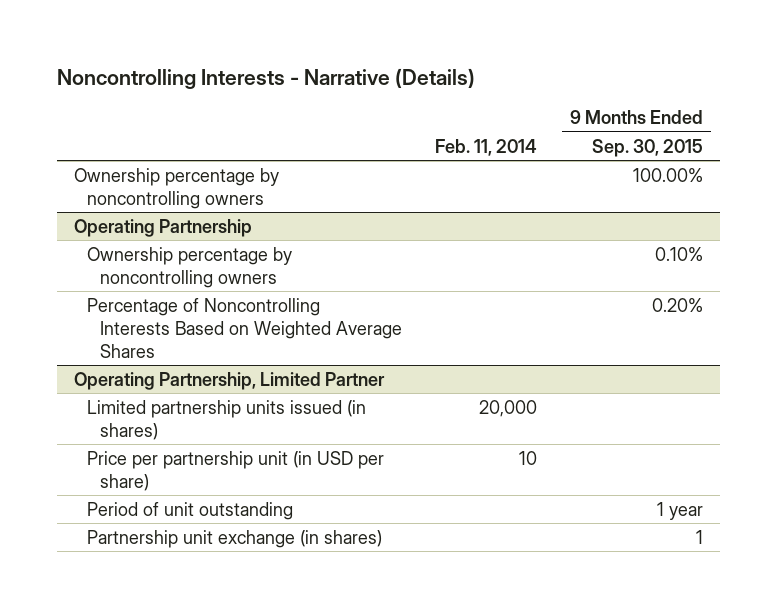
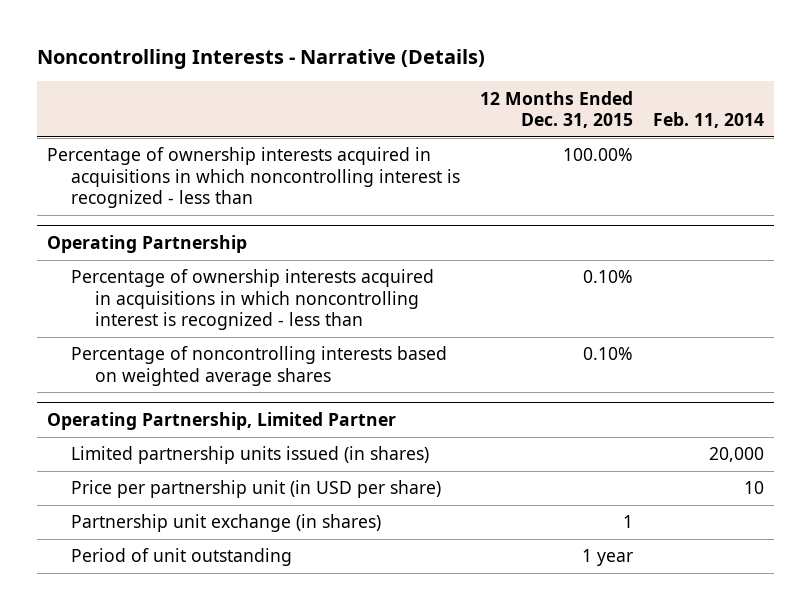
- | Feb. 11, 2014 | 9 Months Ended Sep. 30, 2015
+ | 12 Months Ended Dec. 31, 2015 | Feb. 11, 2014
- Ownership percentage by noncontrolling owners | | 100.00%
+ Percentage of ownership interests acquired in acquisitions in which noncontrolling interest is recognized - less than | 100.00% |
@ Operating Partnership
- Ownership percentage by noncontrolling owners | | 0.10%
- Percentage of Noncontrolling Interests Based on Weighted Average Shares | | 0.20%
+ Percentage of ownership interests acquired in acquisitions in which noncontrolling interest is recognized - less than | 0.10% |
+ Percentage of noncontrolling interests based on weighted average shares | 0.10% |
@ Operating Partnership, Limited Partner
moved down: Period of unit outstanding | 1 year |

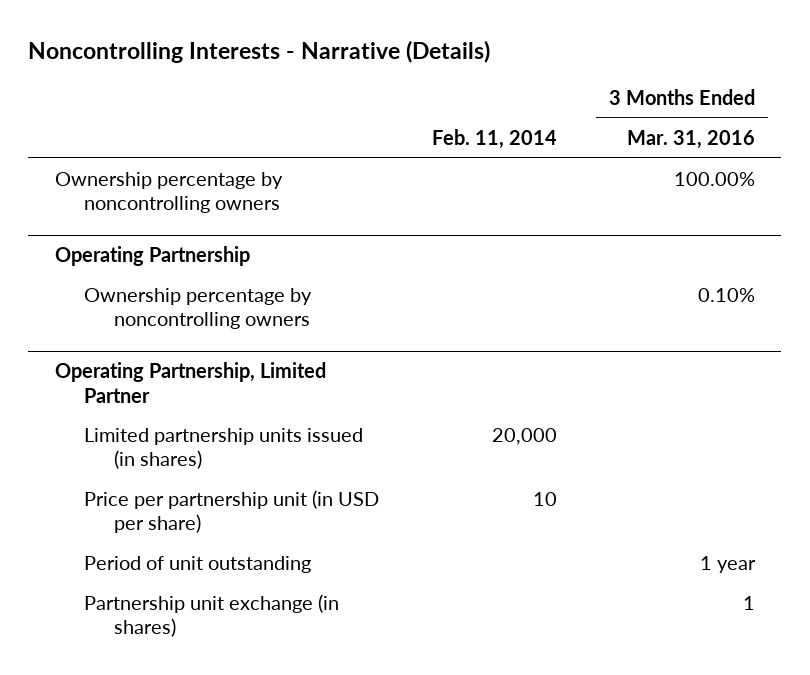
- | 12 Months Ended Dec. 31, 2015 | Feb. 11, 2014
+ | Feb. 11, 2014 | 3 Months Ended Mar. 31, 2016
- Percentage of ownership interests acquired in acquisitions in which noncontrolling interest is recognized - less than | 100.00% |
+ Ownership percentage by noncontrolling owners | | 100.00%
@ Operating Partnership
- Percentage of ownership interests acquired in acquisitions in which noncontrolling interest is recognized - less than | 0.10% |
- Percentage of noncontrolling interests based on weighted average shares | 0.10% |
+ Ownership percentage by noncontrolling owners | | 0.10%
@ Operating Partnership, Limited Partner
moved down: Partnership unit exchange (in shares) | | 1

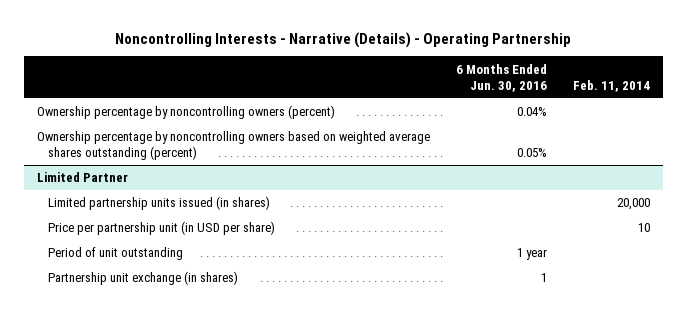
- Noncontrolling Interests - Narrative (Details)
+ Noncontrolling Interests - Narrative (Details) - Operating Partnership
- | Feb. 11, 2014 | 3 Months Ended Mar. 31, 2016
+ | 6 Months Ended Jun. 30, 2016 | Feb. 11, 2014
- Ownership percentage by noncontrolling owners | | 100.00%
- Operating Partnership
- Ownership percentage by noncontrolling owners | | 0.10%
- Operating Partnership, Limited Partner
- Limited partnership units issued (in shares) | 20,000 |
- Price per partnership unit (in USD per share) | 10 |
- Period of unit outstanding | | 1 year
- Partnership unit exchange (in shares) | | 1
+ Ownership percentage by noncontrolling owners (percent) | 0.04% |
+ Ownership percentage by noncontrolling owners based on weighted average shares outstanding (percent) | 0.05% |
+ Limited Partner
+ Limited partnership units issued (in shares) | | 20,000
+ Price per partnership unit (in USD per share) | | 10
+ Period of unit outstanding | 1 year |
+ Partnership unit exchange (in shares) | 1 |

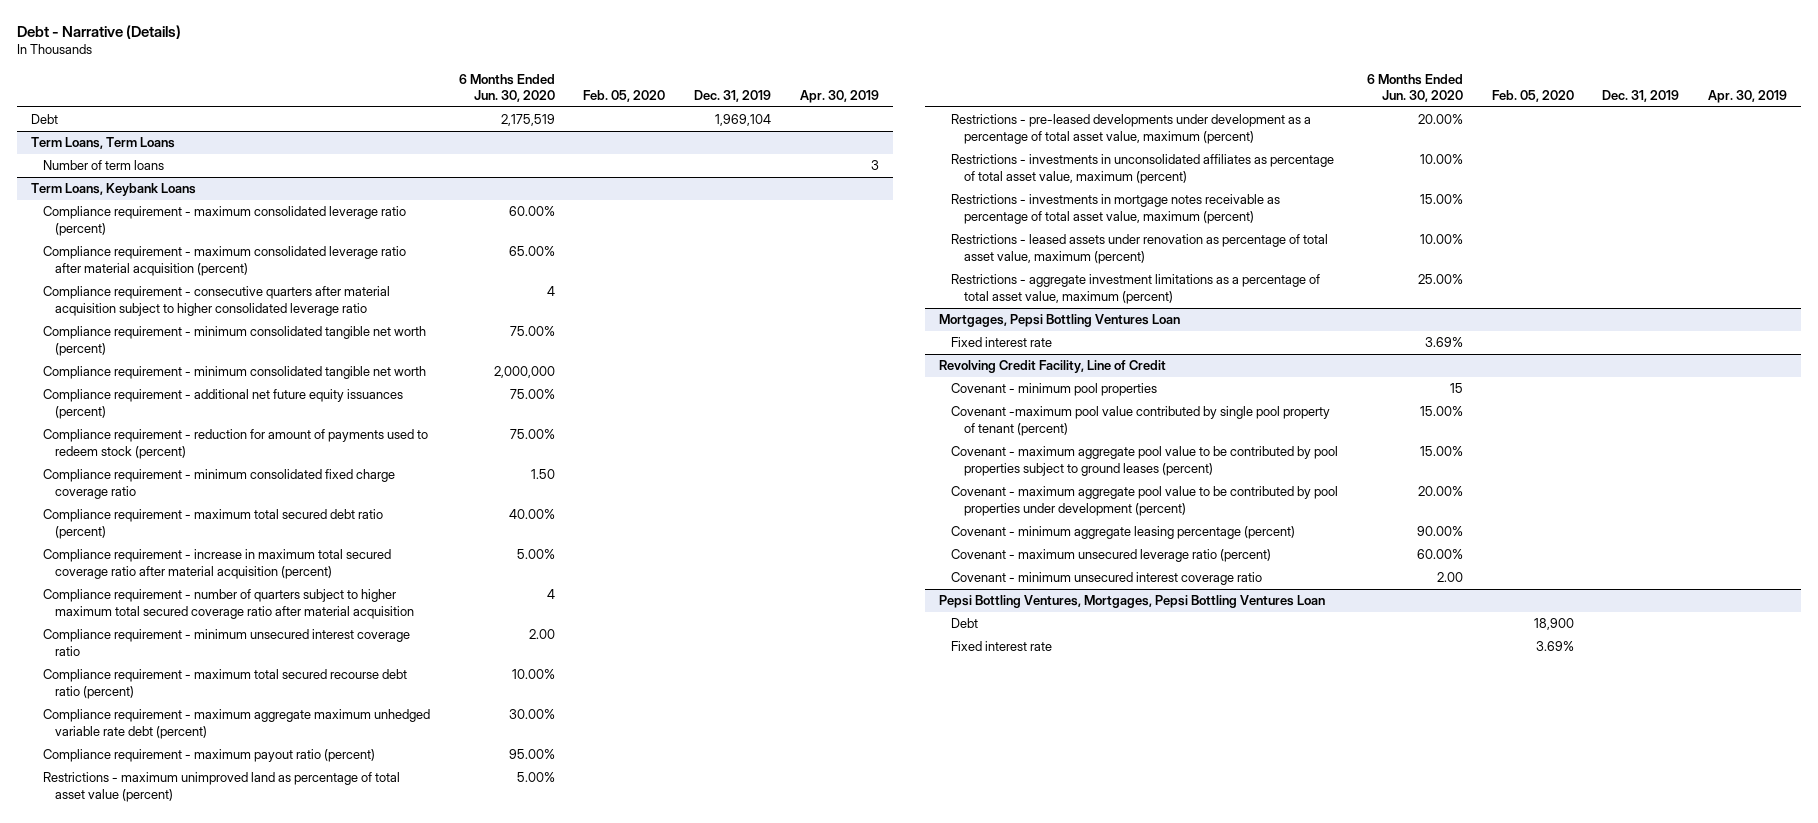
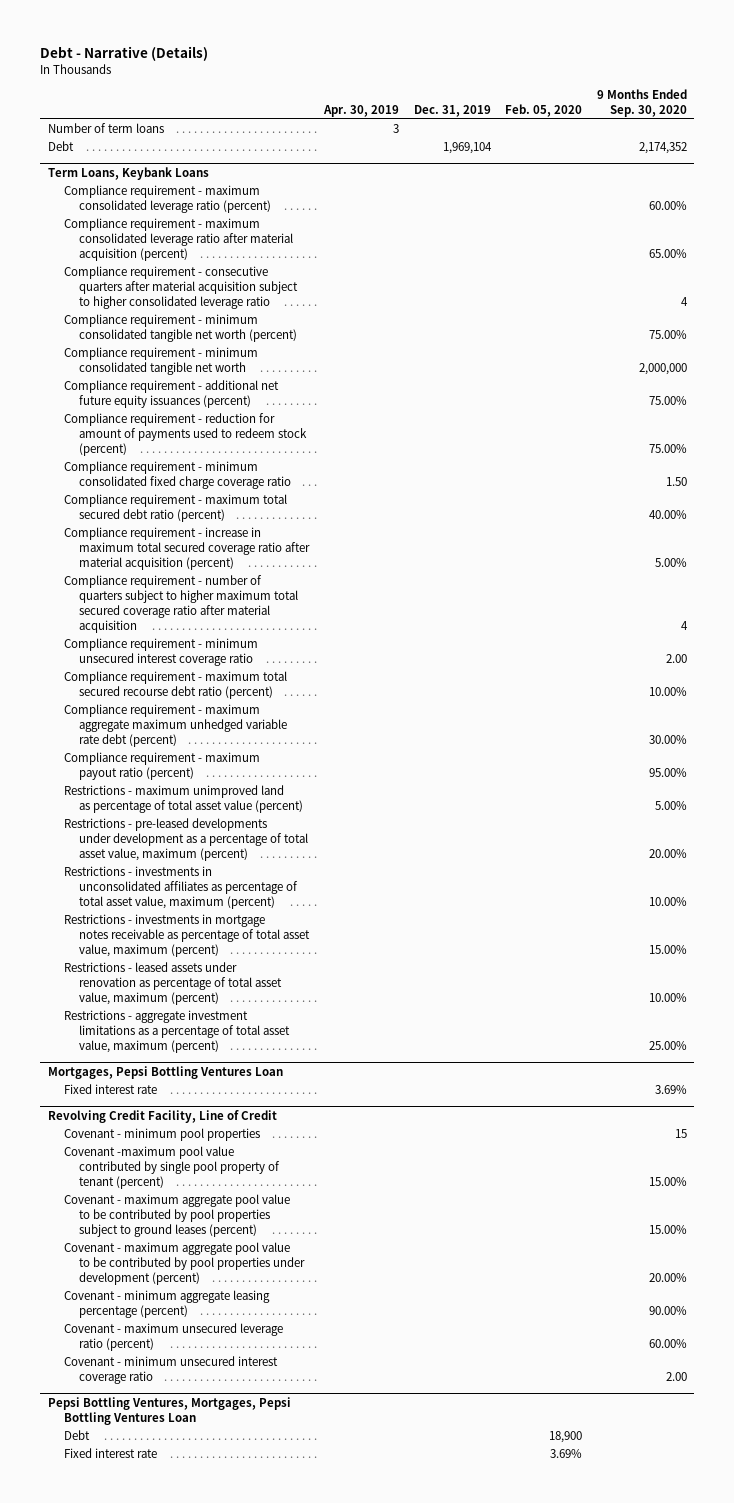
- | 6 Months Ended Jun. 30, 2020 | Feb. 05, 2020 | Dec. 31, 2019 | Apr. 30, 2019
+ | Apr. 30, 2019 | Dec. 31, 2019 | Feb. 05, 2020 | 9 Months Ended Sep. 30, 2020
+ Number of term loans | 3 | | |
- Term Loans, Term Loans
- Number of term loans | | | | 3

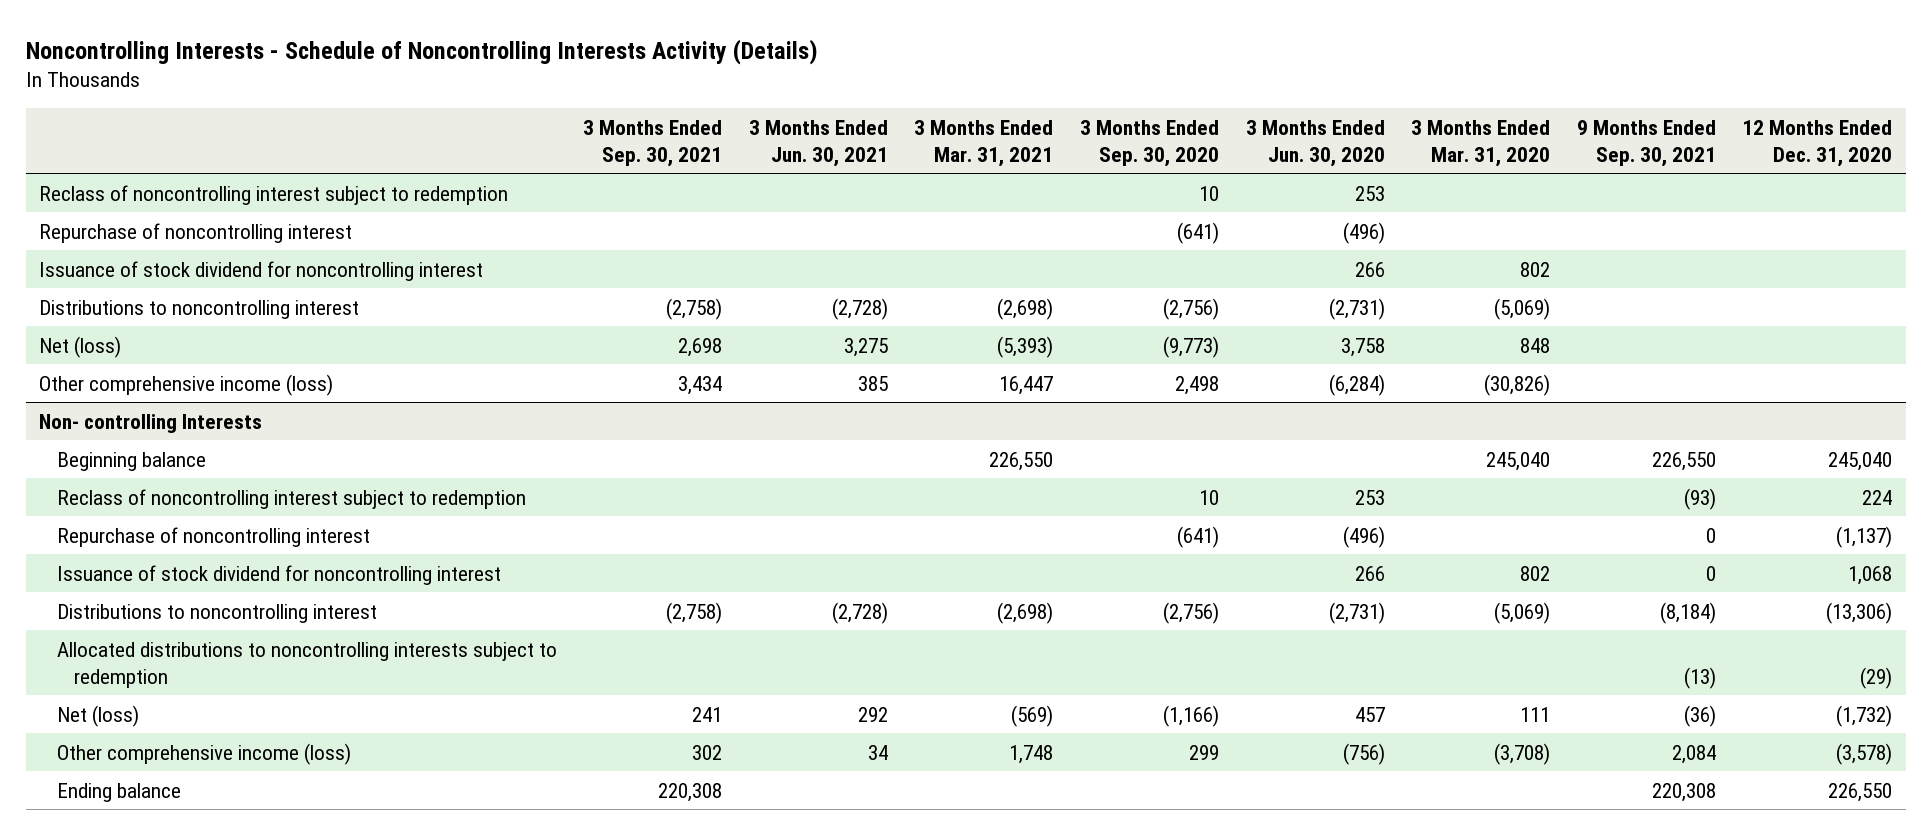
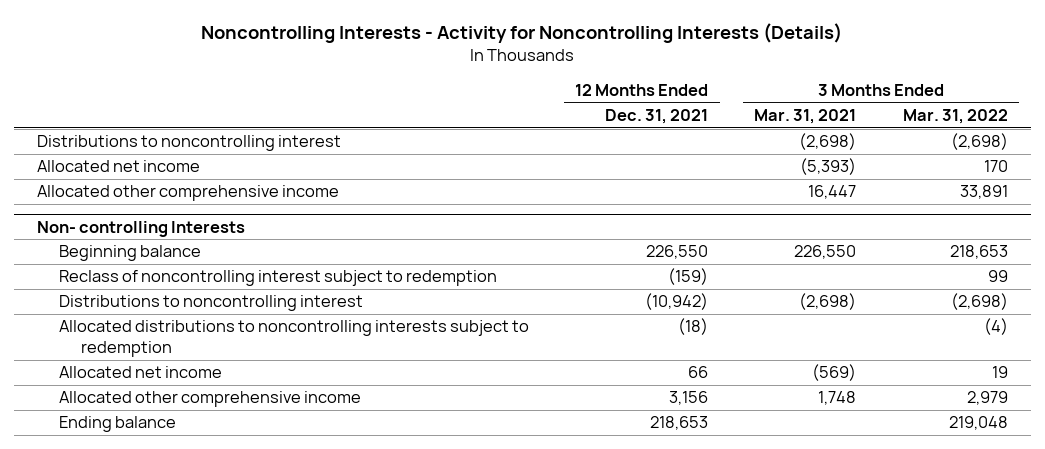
- Noncontrolling Interests - Schedule of Noncontrolling Interests Activity (Details)
+ Noncontrolling Interests - Activity for Noncontrolling Interests (Details)
- | 3 Months Ended Sep. 30, 2021 | 3 Months Ended Jun. 30, 2021 | 3 Months Ended Mar. 31, 2021 | 3 Months Ended Sep. 30, 2020 | 3 Months Ended Jun. 30, 2020 | 3 Months Ended Mar. 31, 2020 | 9 Months Ended Sep. 30, 2021 | 12 Months Ended Dec. 31, 2020
+ | 12 Months Ended Dec. 31, 2021 | 3 Months Ended Mar. 31, 2021 | 3 Months Ended Mar. 31, 2022
- Reclass of noncontrolling interest subject to redemption | | | | 10 | 253 | | |
- Repurchase of noncontrolling interest | | | | (641) | (496) | | |
- Issuance of stock dividend for noncontrolling interest | | | | | 266 | 802 | |
- Net (loss) | 2,698 | 3,275 | (5,393) | (9,773) | 3,758 | 848 | |
- Other comprehensive income (loss) | 3,434 | 385 | 16,447 | 2,498 | (6,284) | (30,826) | |
+ Allocated net income | | (5,393) | 170
+ Allocated other comprehensive income | | 16,447 | 33,891
@ Non- controlling Interests
- Repurchase of noncontrolling interest | | | | (641) | (496) | | 0 | (1,137)
- Issuance of stock dividend for noncontrolling interest | | | | | 266 | 802 | 0 | 1,068
- Net (loss) | 241 | 292 | (569) | (1,166) | 457 | 111 | (36) | (1,732)
- Other comprehensive income (loss) | 302 | 34 | 1,748 | 299 | (756) | (3,708) | 2,084 | (3,578)
+ Allocated net income | 66 | (569) | 19
+ Allocated other comprehensive income | 3,156 | 1,748 | 2,979

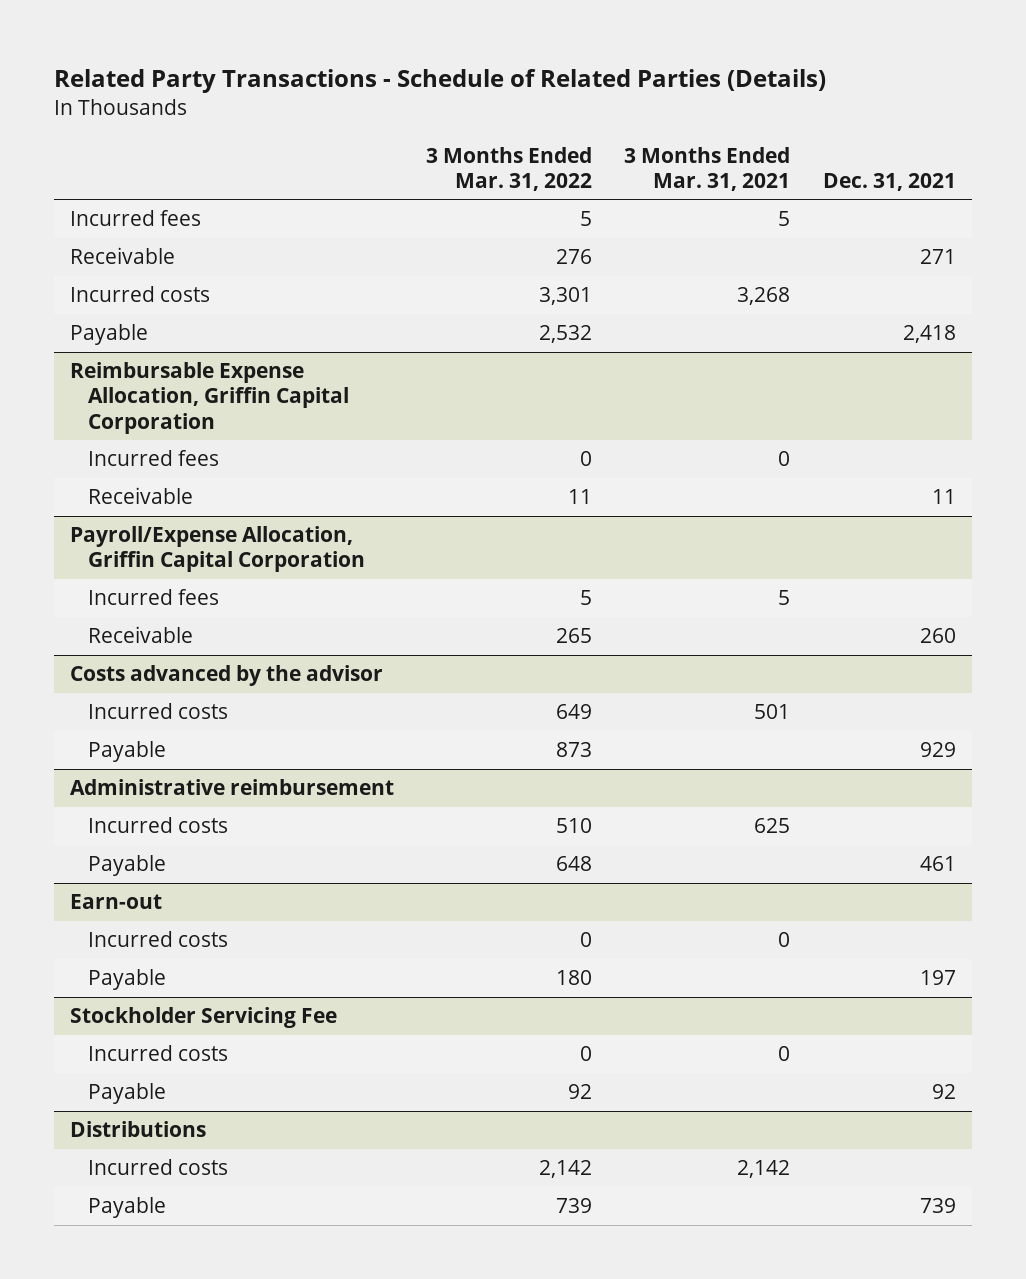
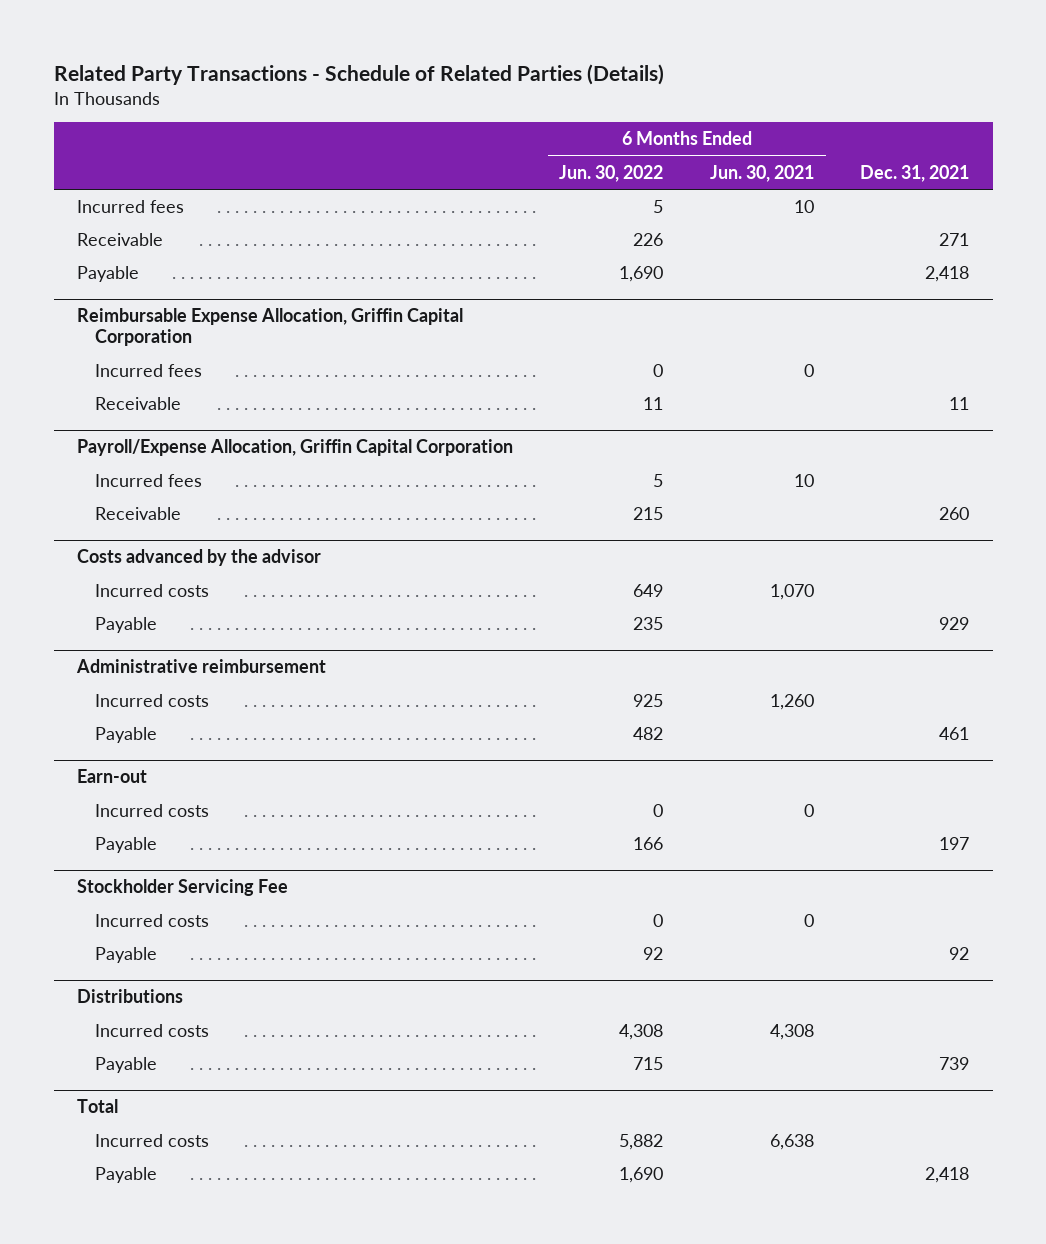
- | 3 Months Ended Mar. 31, 2022 | 3 Months Ended Mar. 31, 2021 | Dec. 31, 2021
+ | 6 Months Ended Jun. 30, 2022 | 6 Months Ended Jun. 30, 2021 | Dec. 31, 2021
- Incurred costs | 3,301 | 3,268 |
+ Total
+ Incurred costs | 5,882 | 6,638 |
+ Payable | 1,690 | | 2,418

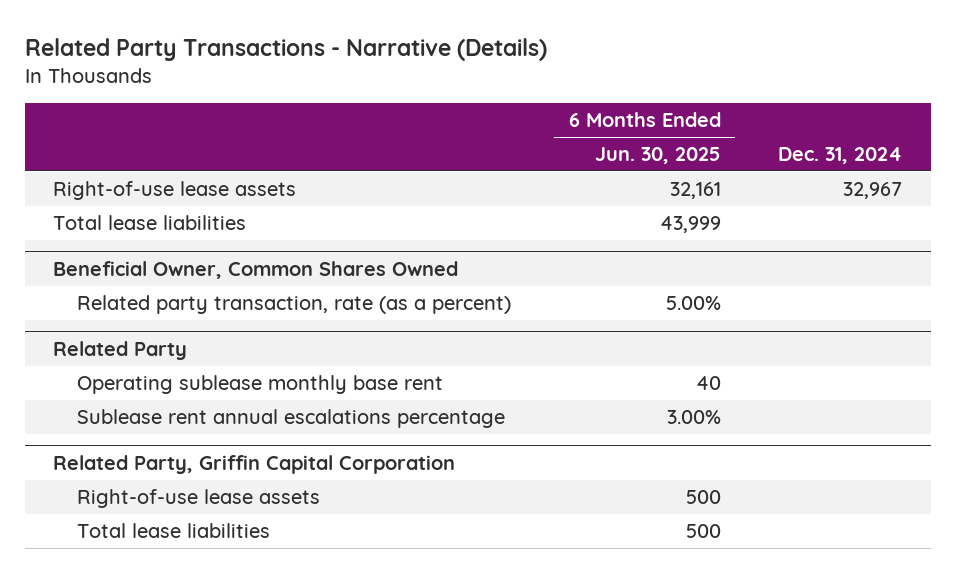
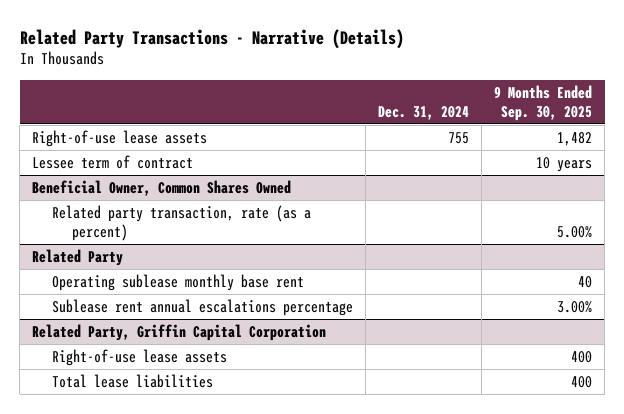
- | 6 Months Ended Jun. 30, 2025 | Dec. 31, 2024
+ | Dec. 31, 2024 | 9 Months Ended Sep. 30, 2025
- Right-of-use lease assets | 32,161 | 32,967
- Total lease liabilities | 43,999 |
+ Right-of-use lease assets | 755 | 1,482
+ Lessee term of contract | | 10 years

